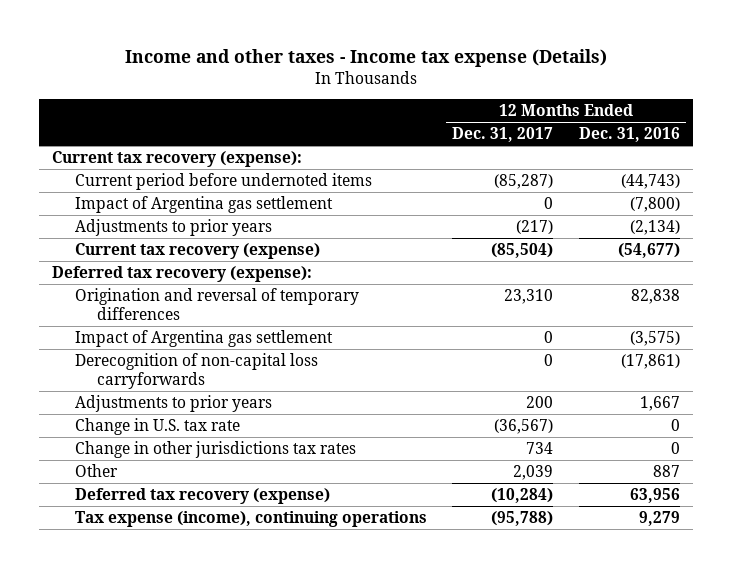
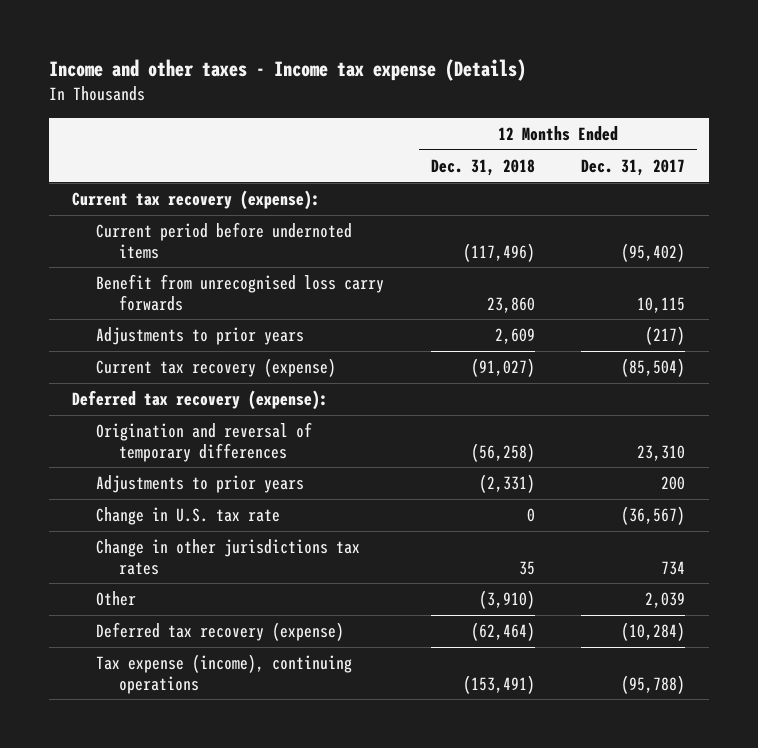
- | 12 Months Ended Dec. 31, 2017 | 12 Months Ended Dec. 31, 2016
+ | 12 Months Ended Dec. 31, 2018 | 12 Months Ended Dec. 31, 2017
- Current period before undernoted items | (85,287) | (44,743)
- Impact of Argentina gas settlement | 0 | (7,800)
+ Current period before undernoted items | (117,496) | (95,402)
+ Benefit from unrecognised loss carry forwards | 23,860 | 10,115
- Impact of Argentina gas settlement | 0 | (3,575)
- Derecognition of non-capital loss carryforwards | 0 | (17,861)

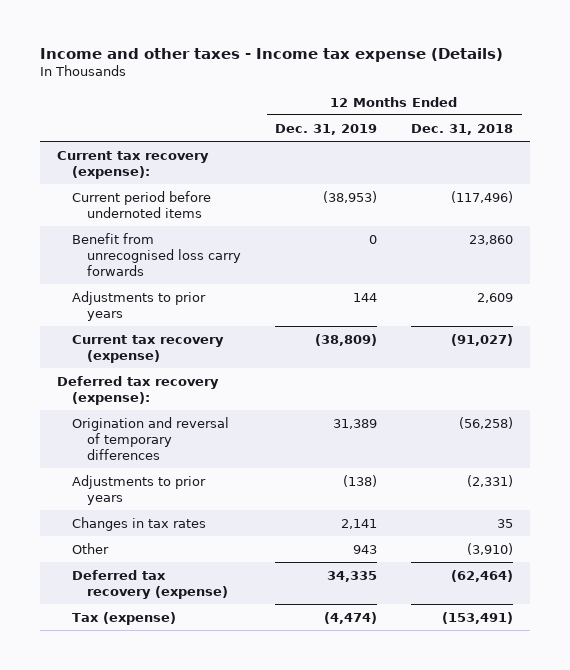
- | 12 Months Ended Dec. 31, 2018 | 12 Months Ended Dec. 31, 2017
+ | 12 Months Ended Dec. 31, 2019 | 12 Months Ended Dec. 31, 2018
- Change in U.S. tax rate | 0 | (36,567)
- Change in other jurisdictions tax rates | 35 | 734
+ Changes in tax rates | 2,141 | 35
- Tax expense (income), continuing operations | (153,491) | (95,788)
+ Tax (expense) | (4,474) | (153,491)

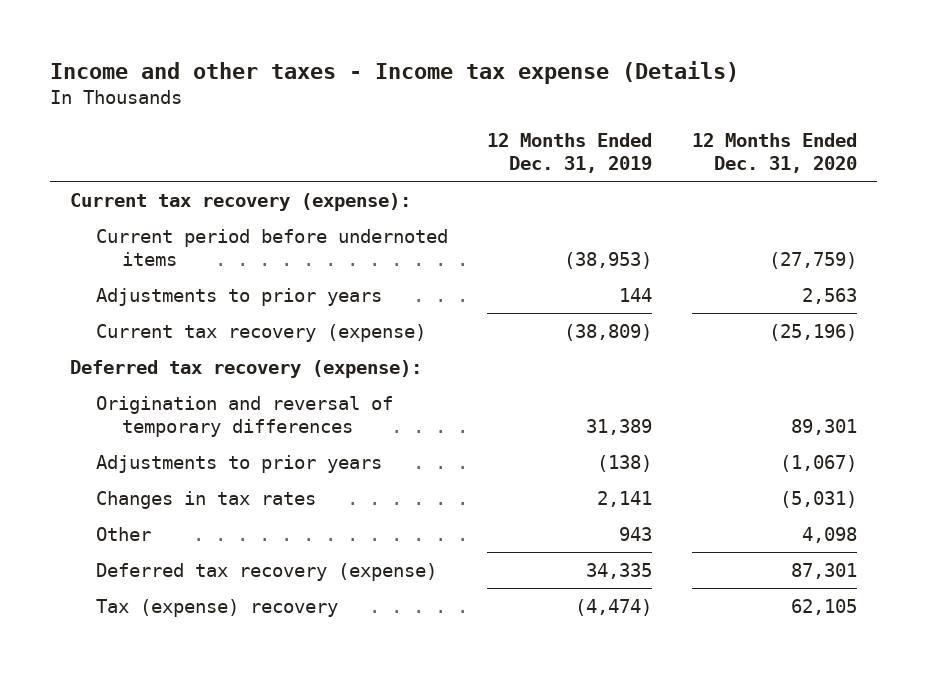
- | 12 Months Ended Dec. 31, 2019 | 12 Months Ended Dec. 31, 2018
+ | 12 Months Ended Dec. 31, 2019 | 12 Months Ended Dec. 31, 2020
- Benefit from unrecognised loss carry forwards | 0 | 23,860
- Tax (expense) | (4,474) | (153,491)
+ Tax (expense) recovery | (4,474) | 62,105

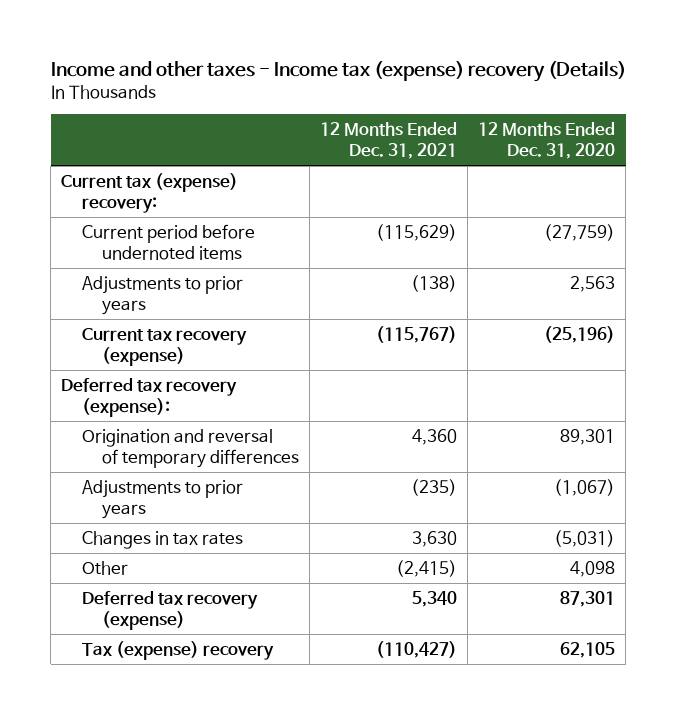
- Income and other taxes - Income tax expense (Details)
+ Income and other taxes - Income tax (expense) recovery (Details)
- | 12 Months Ended Dec. 31, 2019 | 12 Months Ended Dec. 31, 2020
+ | 12 Months Ended Dec. 31, 2021 | 12 Months Ended Dec. 31, 2020
- Current tax recovery (expense):
+ Current tax (expense) recovery:

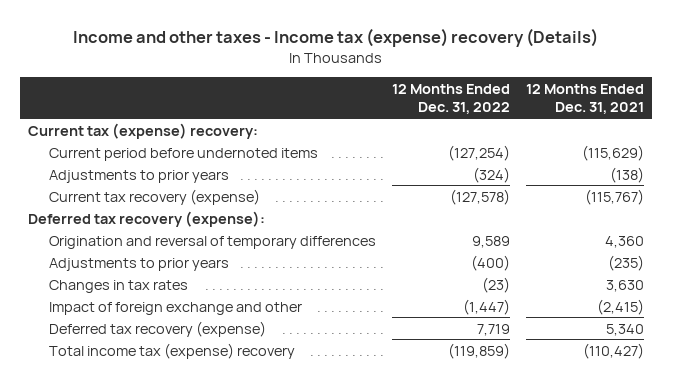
- | 12 Months Ended Dec. 31, 2021 | 12 Months Ended Dec. 31, 2020
+ | 12 Months Ended Dec. 31, 2022 | 12 Months Ended Dec. 31, 2021
- Other | (2,415) | 4,098
+ Impact of foreign exchange and other | (1,447) | (2,415)
- Tax (expense) recovery | (110,427) | 62,105
+ Total income tax (expense) recovery | (119,859) | (110,427)

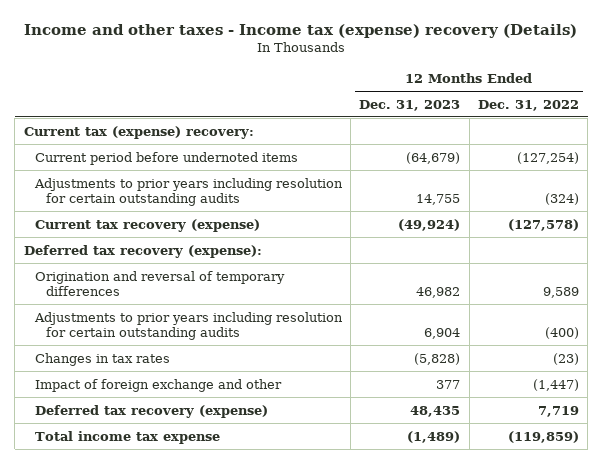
- | 12 Months Ended Dec. 31, 2022 | 12 Months Ended Dec. 31, 2021
+ | 12 Months Ended Dec. 31, 2023 | 12 Months Ended Dec. 31, 2022
- Adjustments to prior years | (324) | (138)
+ Adjustments to prior years including resolution for certain outstanding audits | 14,755 | (324)
- Adjustments to prior years | (400) | (235)
+ Adjustments to prior years including resolution for certain outstanding audits | 6,904 | (400)
- Total income tax (expense) recovery | (119,859) | (110,427)
+ Total income tax expense | (1,489) | (119,859)

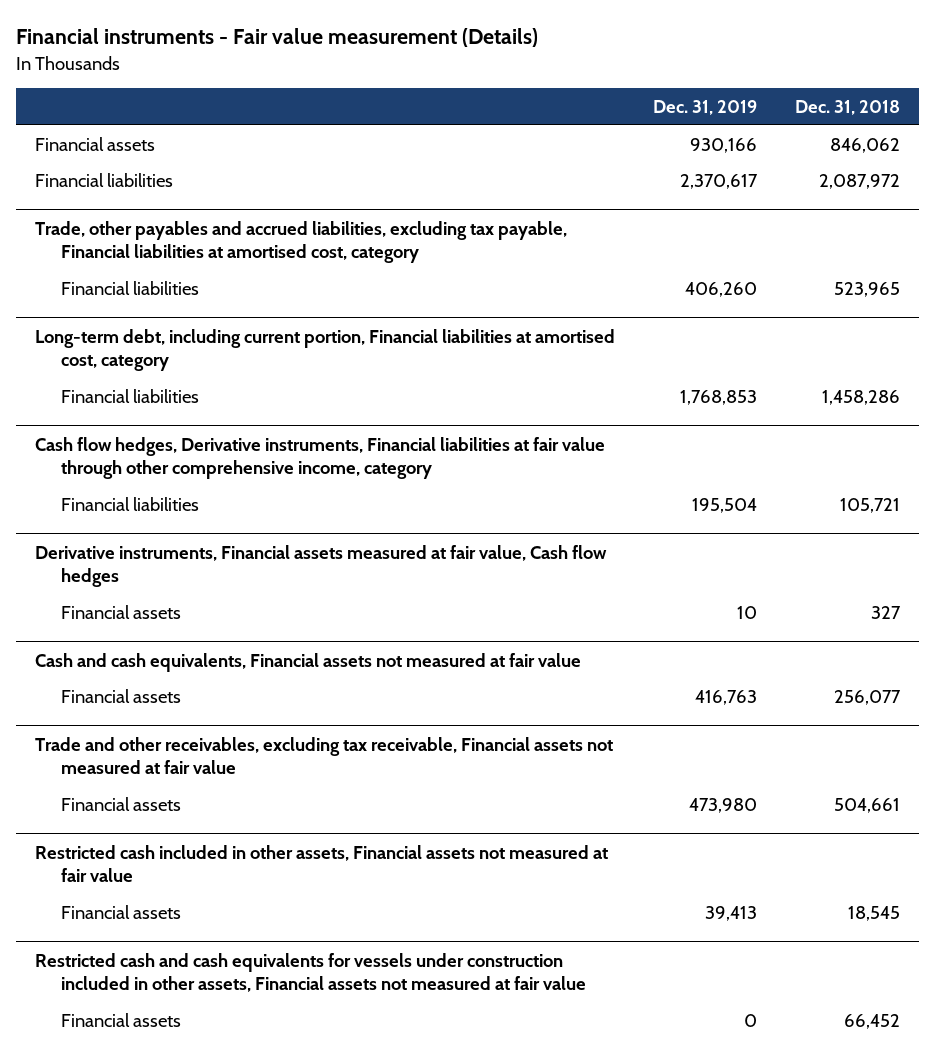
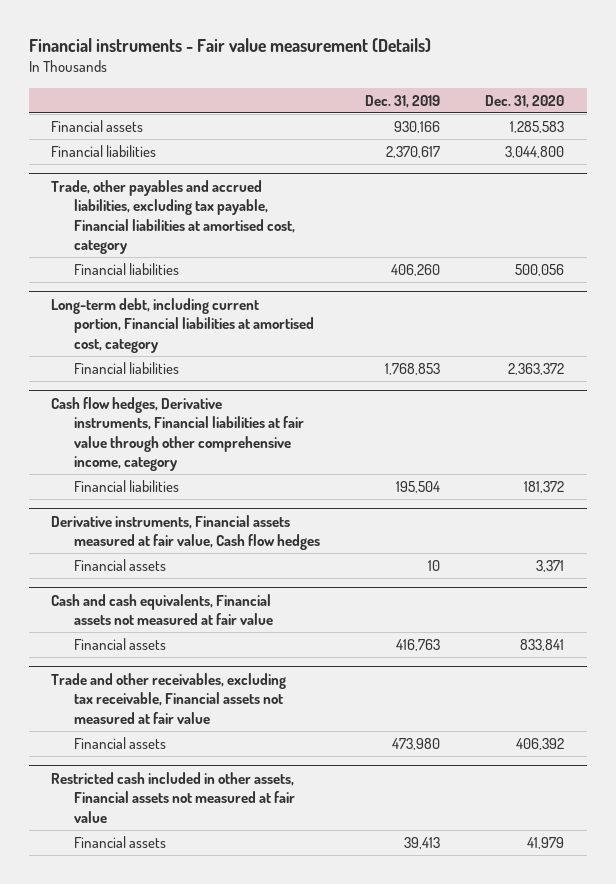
- | Dec. 31, 2019 | Dec. 31, 2018
+ | Dec. 31, 2019 | Dec. 31, 2020
- Restricted cash and cash equivalents for vessels under construction included in other assets, Financial assets not measured at fair value
- Financial assets | 0 | 66,452

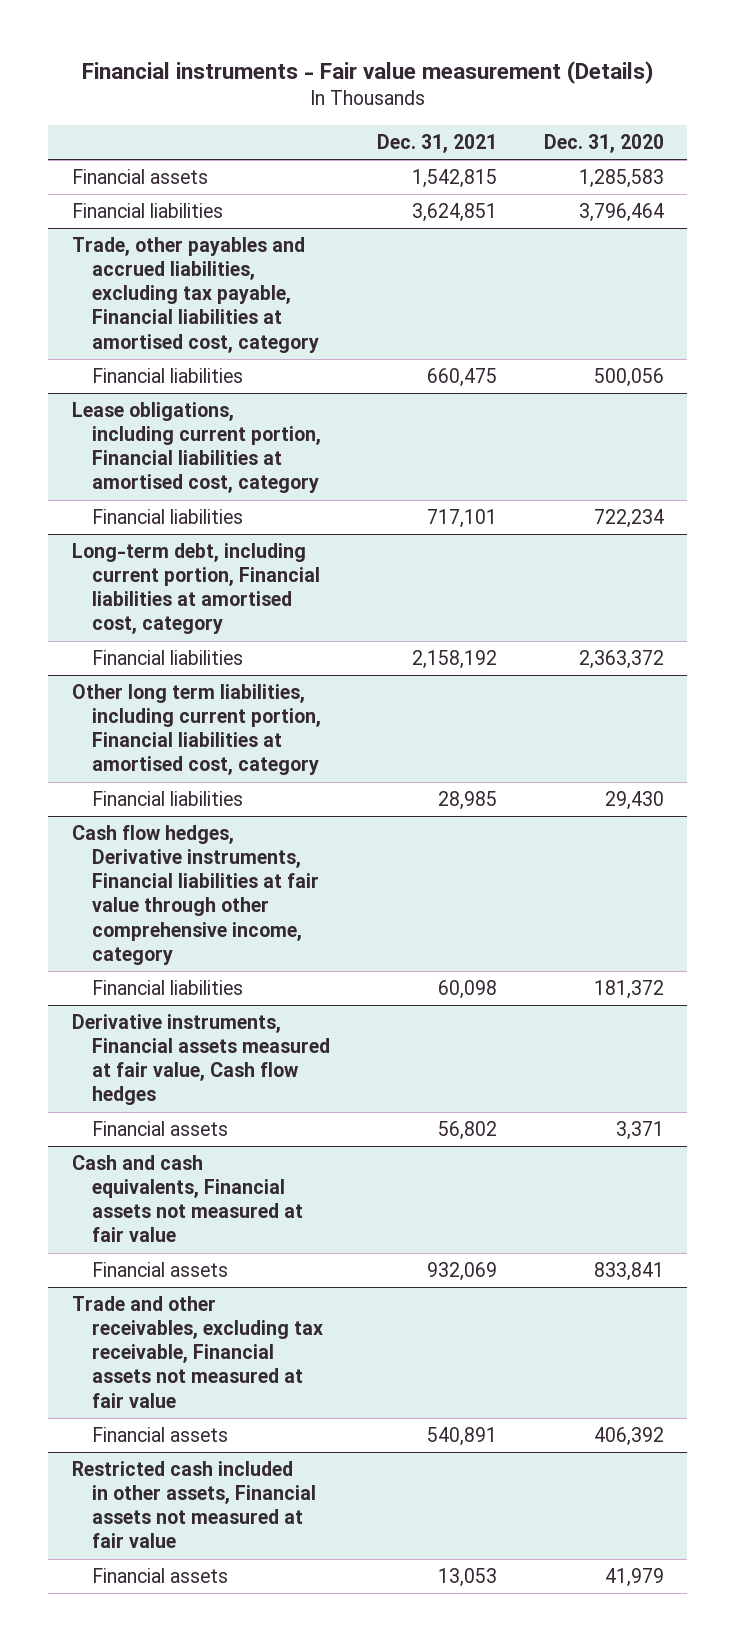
- | Dec. 31, 2019 | Dec. 31, 2020
+ | Dec. 31, 2021 | Dec. 31, 2020
- Financial liabilities | 2,370,617 | 3,044,800
+ Financial liabilities | 3,624,851 | 3,796,464
+ Lease obligations, including current portion, Financial liabilities at amortised cost, category
+ Financial liabilities | 717,101 | 722,234
+ Other long term liabilities, including current portion, Financial liabilities at amortised cost, category
+ Financial liabilities | 28,985 | 29,430

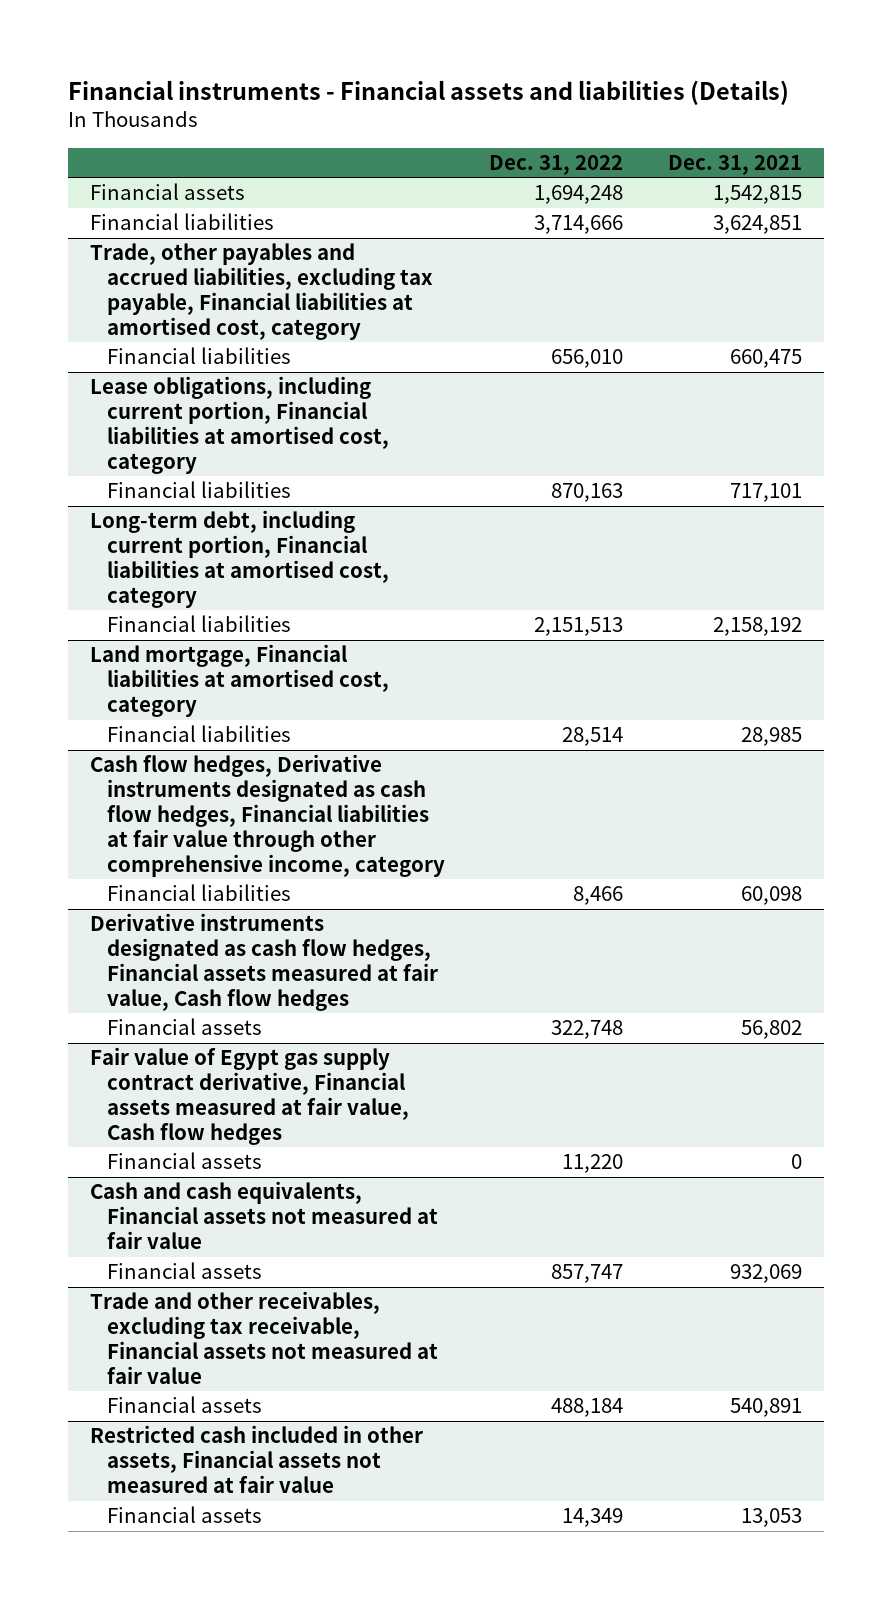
- Financial instruments - Fair value measurement (Details)
+ Financial instruments - Financial assets and liabilities (Details)
- | Dec. 31, 2021 | Dec. 31, 2020
+ | Dec. 31, 2022 | Dec. 31, 2021
- Other long term liabilities, including current portion, Financial liabilities at amortised cost, category
+ Land mortgage, Financial liabilities at amortised cost, category
- Cash flow hedges, Derivative instruments, Financial liabilities at fair value through other comprehensive income, category
+ Cash flow hedges, Derivative instruments designated as cash flow hedges, Financial liabilities at fair value through other comprehensive income, category
- Derivative instruments, Financial assets measured at fair value, Cash flow hedges
+ Derivative instruments designated as cash flow hedges, Financial assets measured at fair value, Cash flow hedges
+ Fair value of Egypt gas supply contract derivative, Financial assets measured at fair value, Cash flow hedges
+ Financial assets | 11,220 | 0

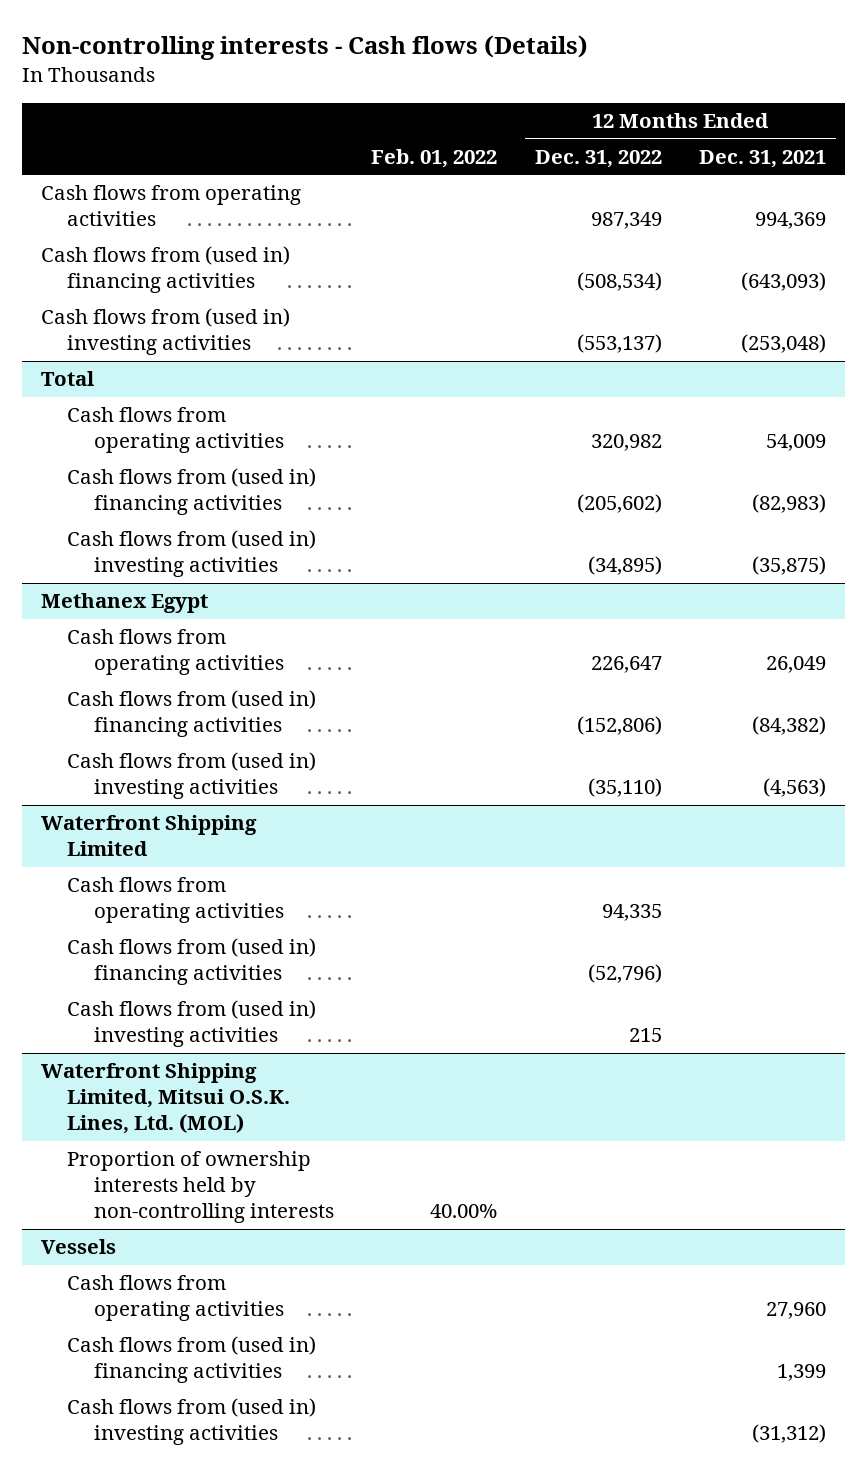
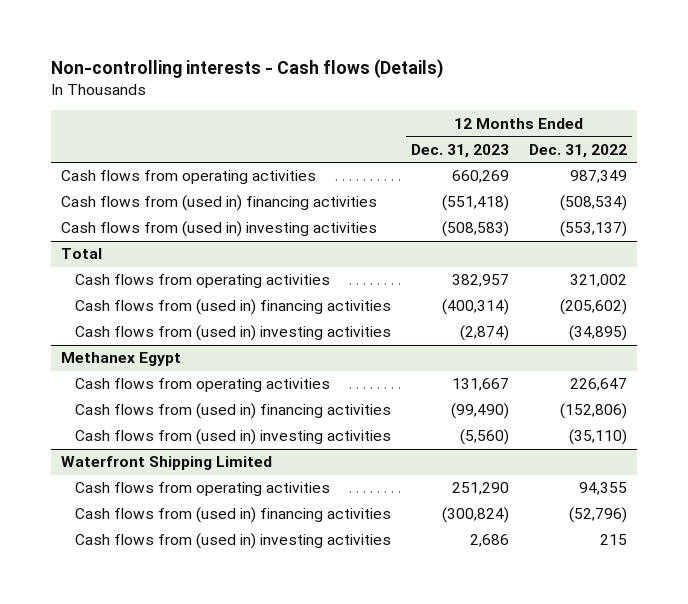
- | Feb. 01, 2022 | 12 Months Ended Dec. 31, 2022 | 12 Months Ended Dec. 31, 2021
+ | 12 Months Ended Dec. 31, 2023 | 12 Months Ended Dec. 31, 2022
@ Total
- Cash flows from operating activities | | 320,982 | 54,009
+ Cash flows from operating activities | 382,957 | 321,002
@ Waterfront Shipping Limited
- Cash flows from operating activities | | 94,335 |
+ Cash flows from operating activities | 251,290 | 94,355
- Waterfront Shipping Limited, Mitsui O.S.K. Lines, Ltd. (MOL)
- Proportion of ownership interests held by non-controlling interests | 40.00% | |
- Vessels
- Cash flows from operating activities | | | 27,960
- Cash flows from (used in) financing activities | | | 1,399
- Cash flows from (used in) investing activities | | | (31,312)

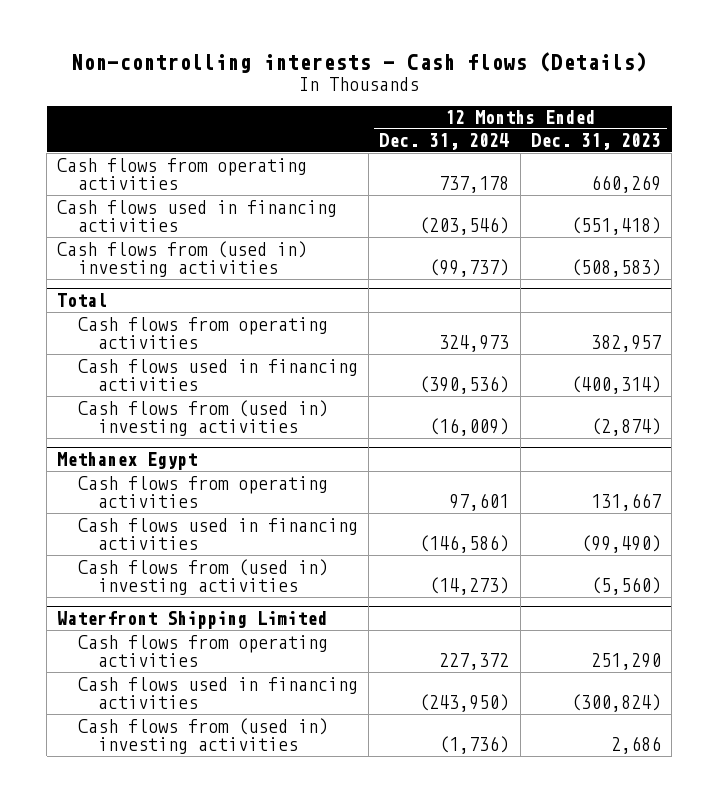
- | 12 Months Ended Dec. 31, 2023 | 12 Months Ended Dec. 31, 2022
+ | 12 Months Ended Dec. 31, 2024 | 12 Months Ended Dec. 31, 2023
- Cash flows from (used in) financing activities | (551,418) | (508,534)
+ Cash flows used in financing activities | (203,546) | (551,418)
@ Total
- Cash flows from (used in) financing activities | (400,314) | (205,602)
+ Cash flows used in financing activities | (390,536) | (400,314)
@ Methanex Egypt
- Cash flows from (used in) financing activities | (99,490) | (152,806)
+ Cash flows used in financing activities | (146,586) | (99,490)
@ Waterfront Shipping Limited
- Cash flows from (used in) financing activities | (300,824) | (52,796)
+ Cash flows used in financing activities | (243,950) | (300,824)

